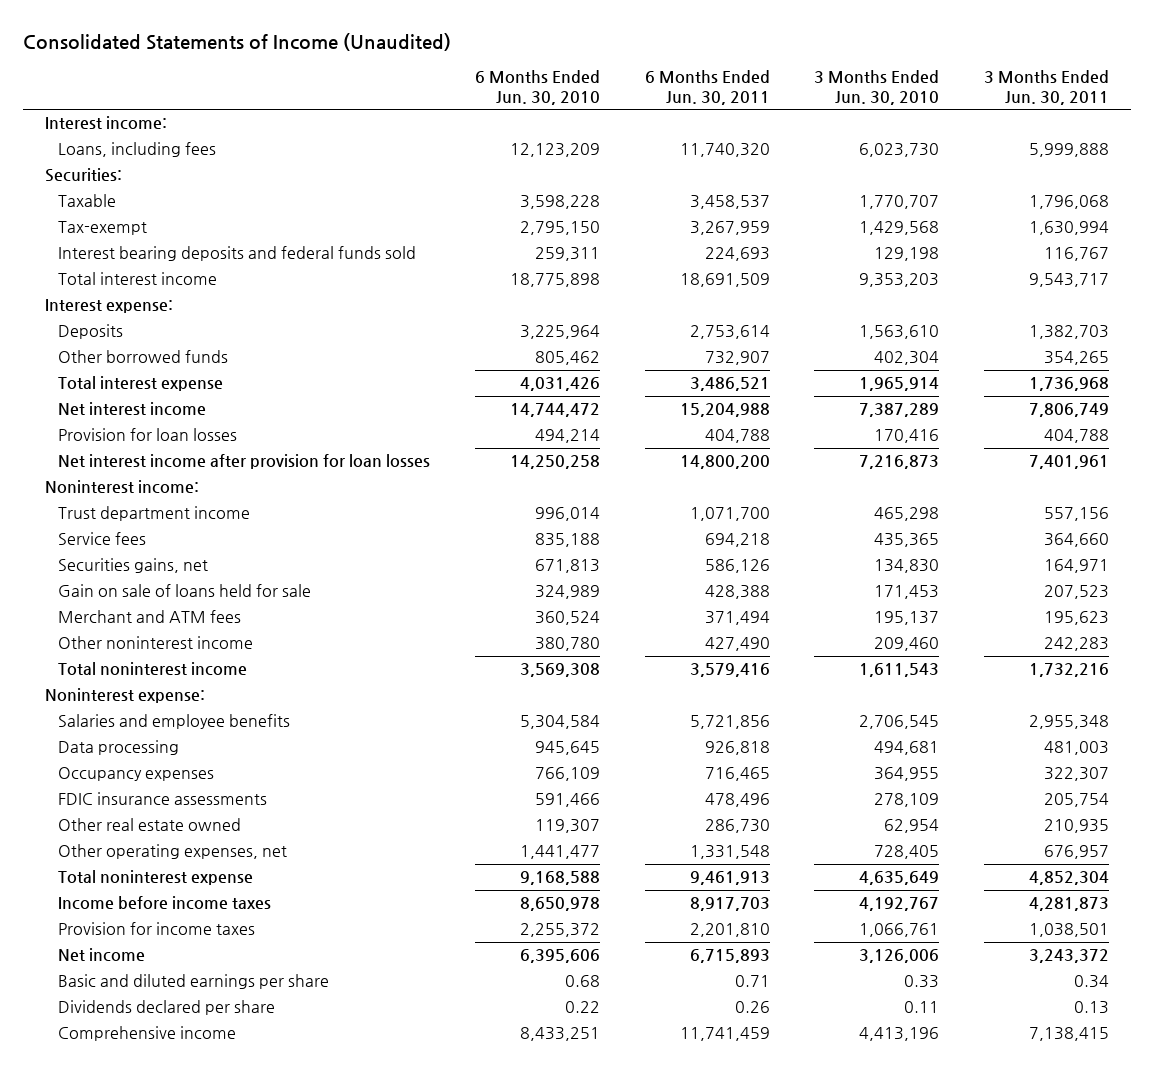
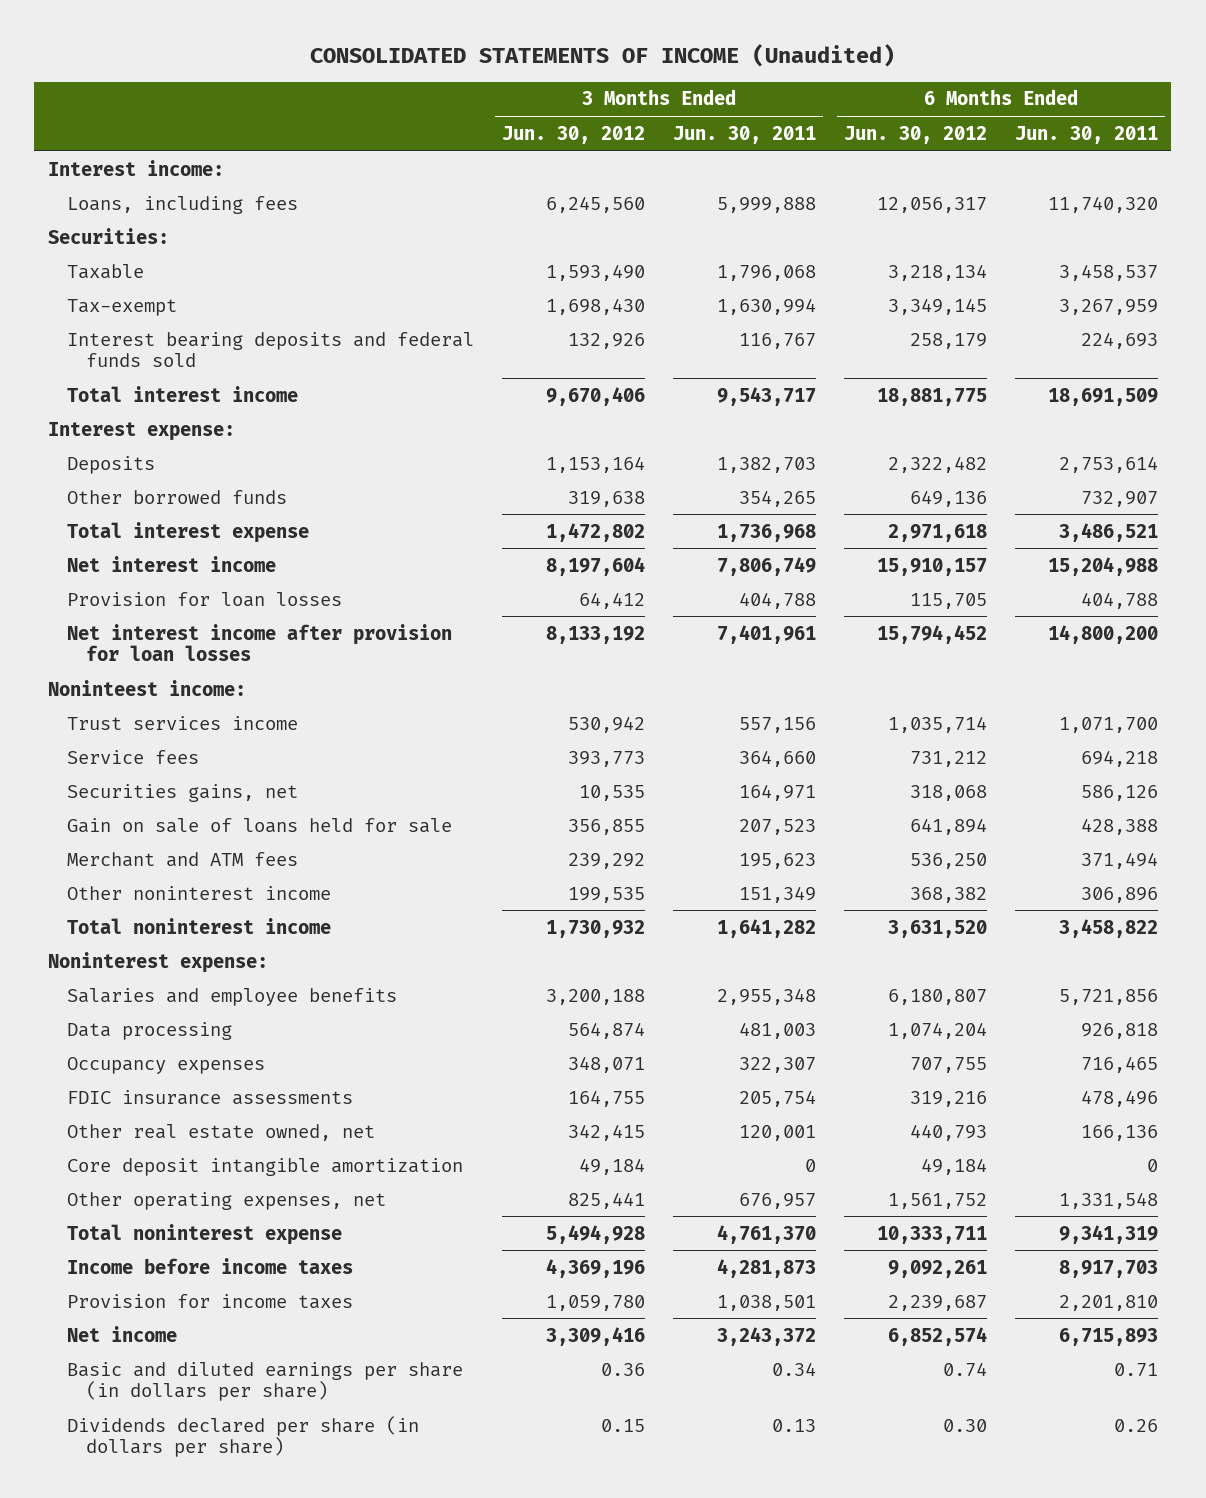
- Consolidated Statements of Income (Unaudited)
+ CONSOLIDATED STATEMENTS OF INCOME (Unaudited)
- | 6 Months Ended Jun. 30, 2010 | 6 Months Ended Jun. 30, 2011 | 3 Months Ended Jun. 30, 2010 | 3 Months Ended Jun. 30, 2011
+ | 3 Months Ended Jun. 30, 2012 | 3 Months Ended Jun. 30, 2011 | 6 Months Ended Jun. 30, 2012 | 6 Months Ended Jun. 30, 2011
- Noninterest income:
- Trust department income | 996,014 | 1,071,700 | 465,298 | 557,156
+ Noninteest income:
+ Trust services income | 530,942 | 557,156 | 1,035,714 | 1,071,700
- Other noninterest income | 380,780 | 427,490 | 209,460 | 242,283
- Total noninterest income | 3,569,308 | 3,579,416 | 1,611,543 | 1,732,216
+ Other noninterest income | 199,535 | 151,349 | 368,382 | 306,896
+ Total noninterest income | 1,730,932 | 1,641,282 | 3,631,520 | 3,458,822
- Other real estate owned | 119,307 | 286,730 | 62,954 | 210,935
+ Other real estate owned, net | 342,415 | 120,001 | 440,793 | 166,136
+ Core deposit intangible amortization | 49,184 | 0 | 49,184 | 0
- Total noninterest expense | 9,168,588 | 9,461,913 | 4,635,649 | 4,852,304
+ Total noninterest expense | 5,494,928 | 4,761,370 | 10,333,711 | 9,341,319
- Basic and diluted earnings per share | 0.68 | 0.71 | 0.33 | 0.34
- Dividends declared per share | 0.22 | 0.26 | 0.11 | 0.13
- Comprehensive income | 8,433,251 | 11,741,459 | 4,413,196 | 7,138,415
+ Basic and diluted earnings per share (in dollars per share) | 0.36 | 0.34 | 0.74 | 0.71
+ Dividends declared per share (in dollars per share) | 0.15 | 0.13 | 0.30 | 0.26

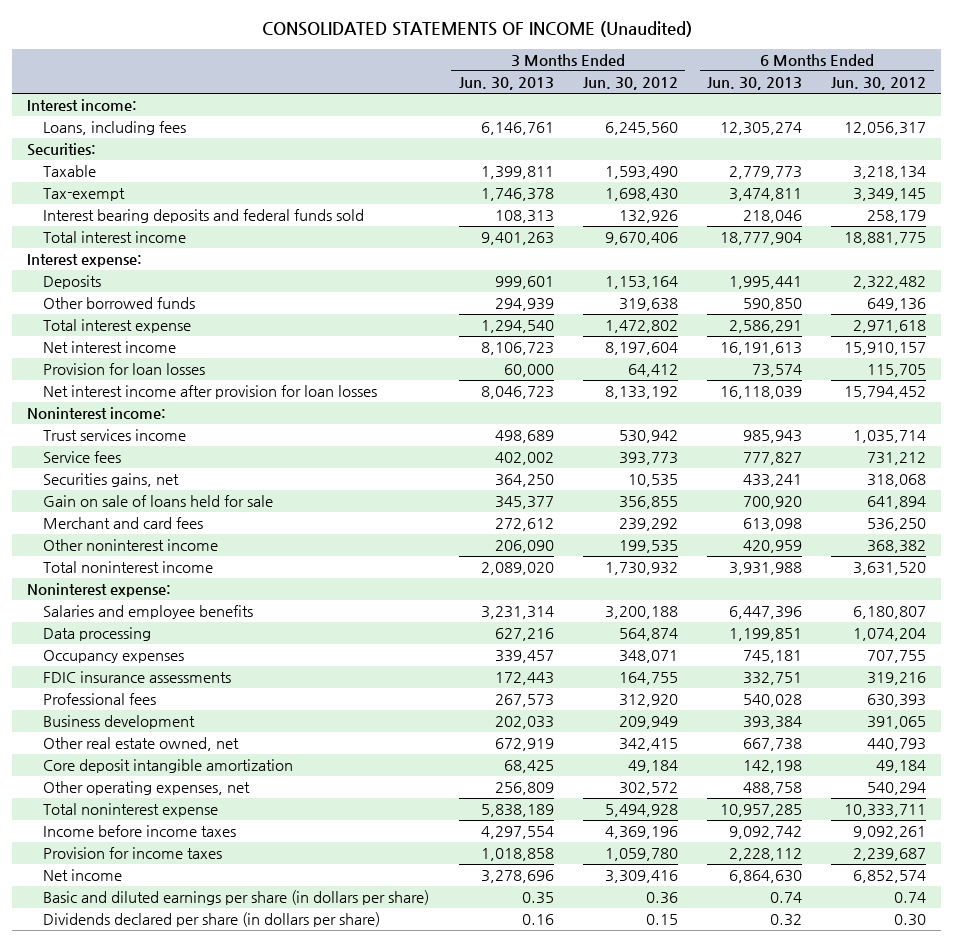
- | 3 Months Ended Jun. 30, 2012 | 3 Months Ended Jun. 30, 2011 | 6 Months Ended Jun. 30, 2012 | 6 Months Ended Jun. 30, 2011
+ | 3 Months Ended Jun. 30, 2013 | 3 Months Ended Jun. 30, 2012 | 6 Months Ended Jun. 30, 2013 | 6 Months Ended Jun. 30, 2012
- Noninteest income:
+ Noninterest income:
- Merchant and ATM fees | 239,292 | 195,623 | 536,250 | 371,494
+ Merchant and card fees | 272,612 | 239,292 | 613,098 | 536,250
+ Professional fees | 267,573 | 312,920 | 540,028 | 630,393
+ Business development | 202,033 | 209,949 | 393,384 | 391,065
- Other operating expenses, net | 825,441 | 676,957 | 1,561,752 | 1,331,548
+ Other operating expenses, net | 256,809 | 302,572 | 488,758 | 540,294

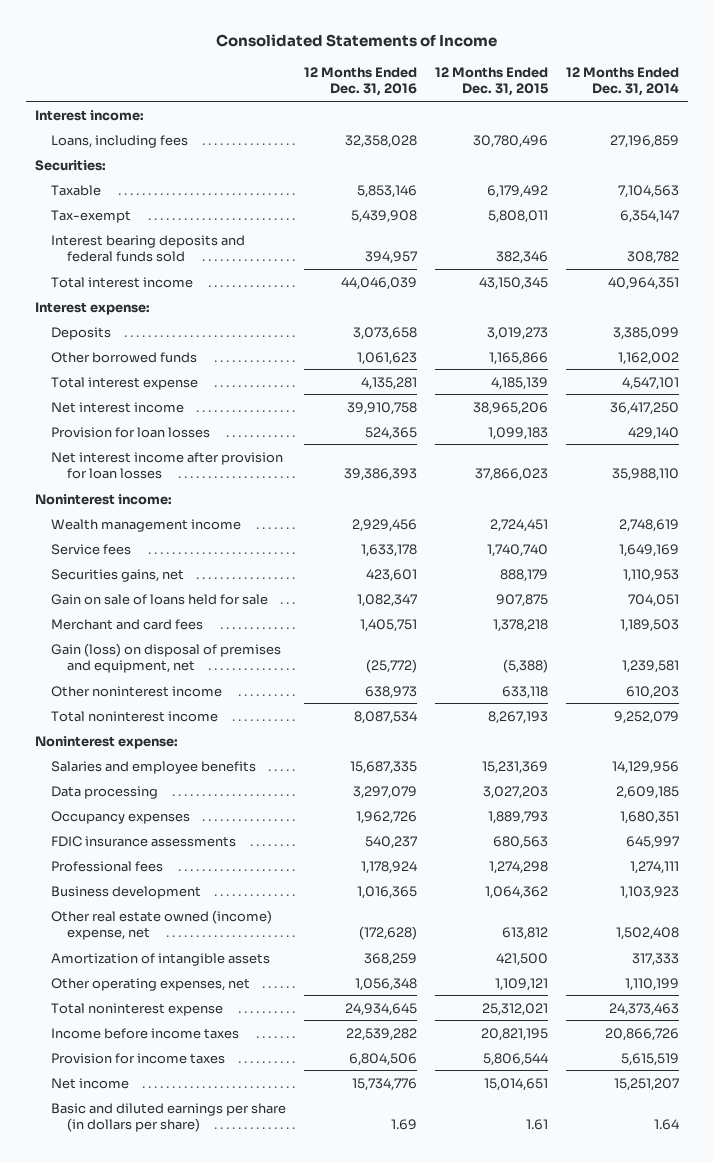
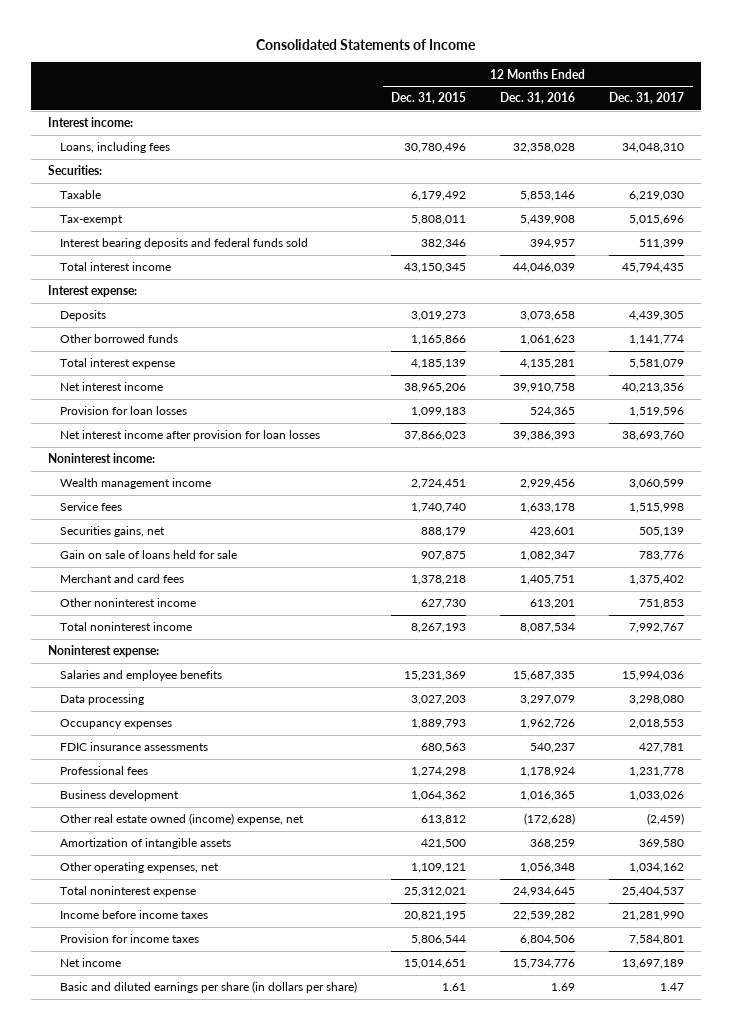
- | 12 Months Ended Dec. 31, 2016 | 12 Months Ended Dec. 31, 2015 | 12 Months Ended Dec. 31, 2014
+ | 12 Months Ended Dec. 31, 2015 | 12 Months Ended Dec. 31, 2016 | 12 Months Ended Dec. 31, 2017
- Gain (loss) on disposal of premises and equipment, net | (25,772) | (5,388) | 1,239,581
- Other noninterest income | 638,973 | 633,118 | 610,203
+ Other noninterest income | 627,730 | 613,201 | 751,853

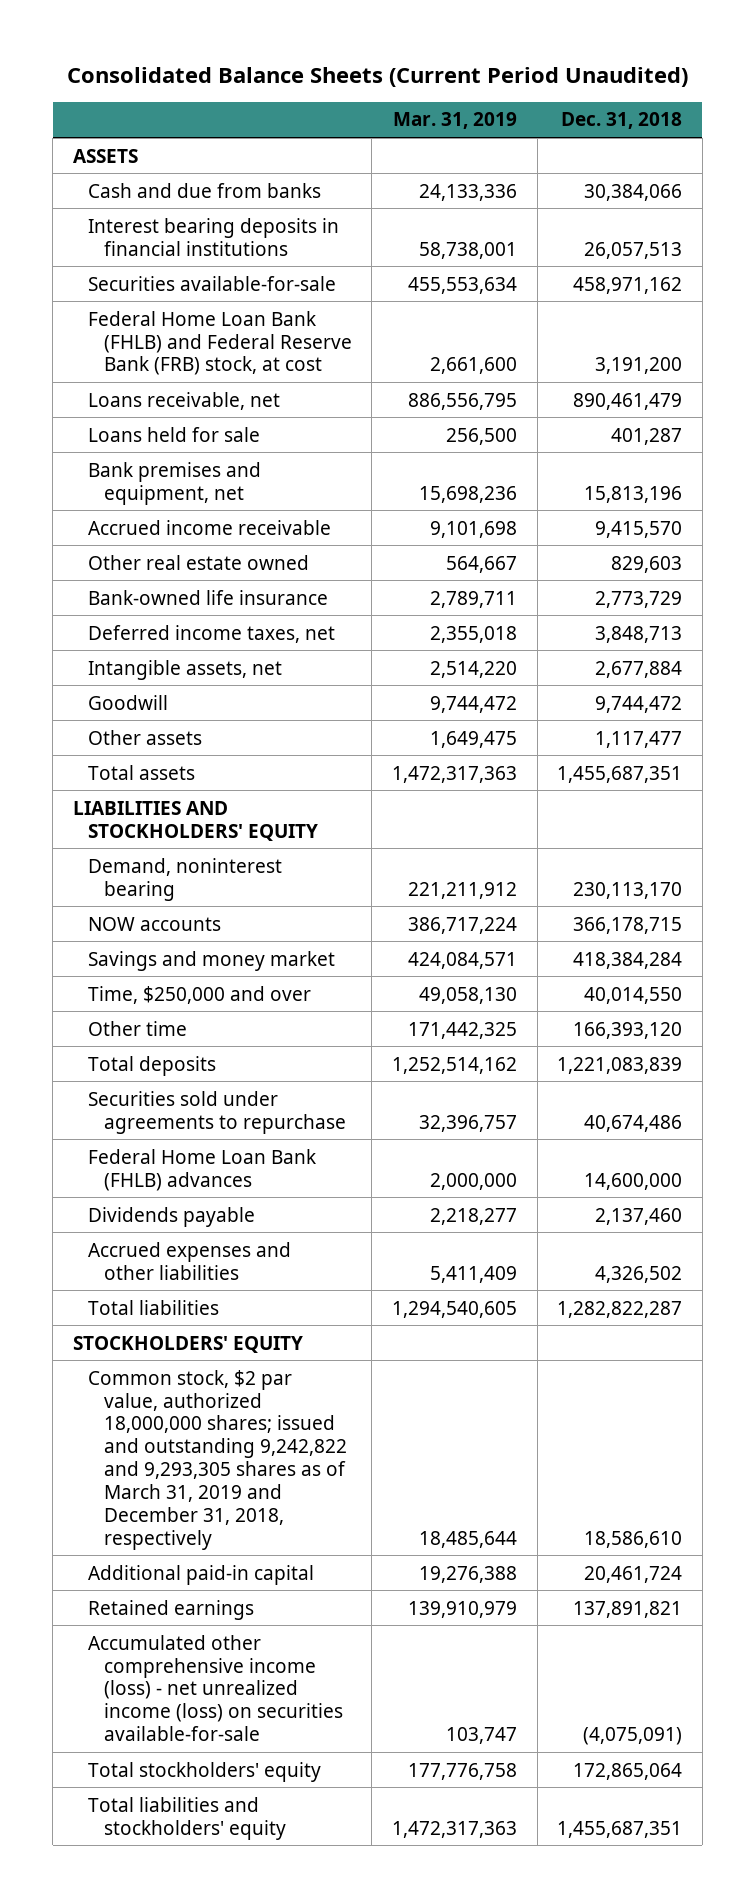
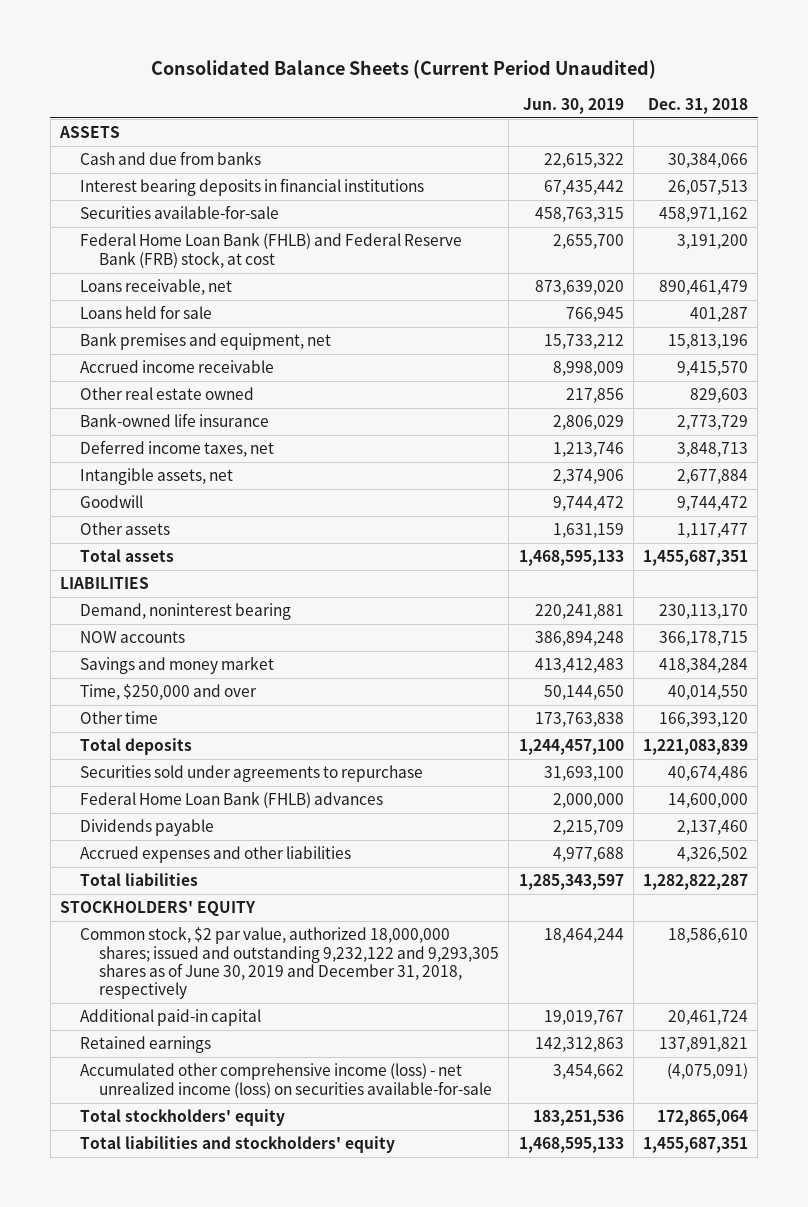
- | Mar. 31, 2019 | Dec. 31, 2018
+ | Jun. 30, 2019 | Dec. 31, 2018
- LIABILITIES AND STOCKHOLDERS' EQUITY
+ LIABILITIES
- Common stock, $2 par value, authorized 18,000,000 shares; issued and outstanding 9,242,822 and 9,293,305 shares as of March 31, 2019 and December 31, 2018, respectively | 18,485,644 | 18,586,610
+ Common stock, $2 par value, authorized 18,000,000 shares; issued and outstanding 9,232,122 and 9,293,305 shares as of June 30, 2019 and December 31, 2018, respectively | 18,464,244 | 18,586,610

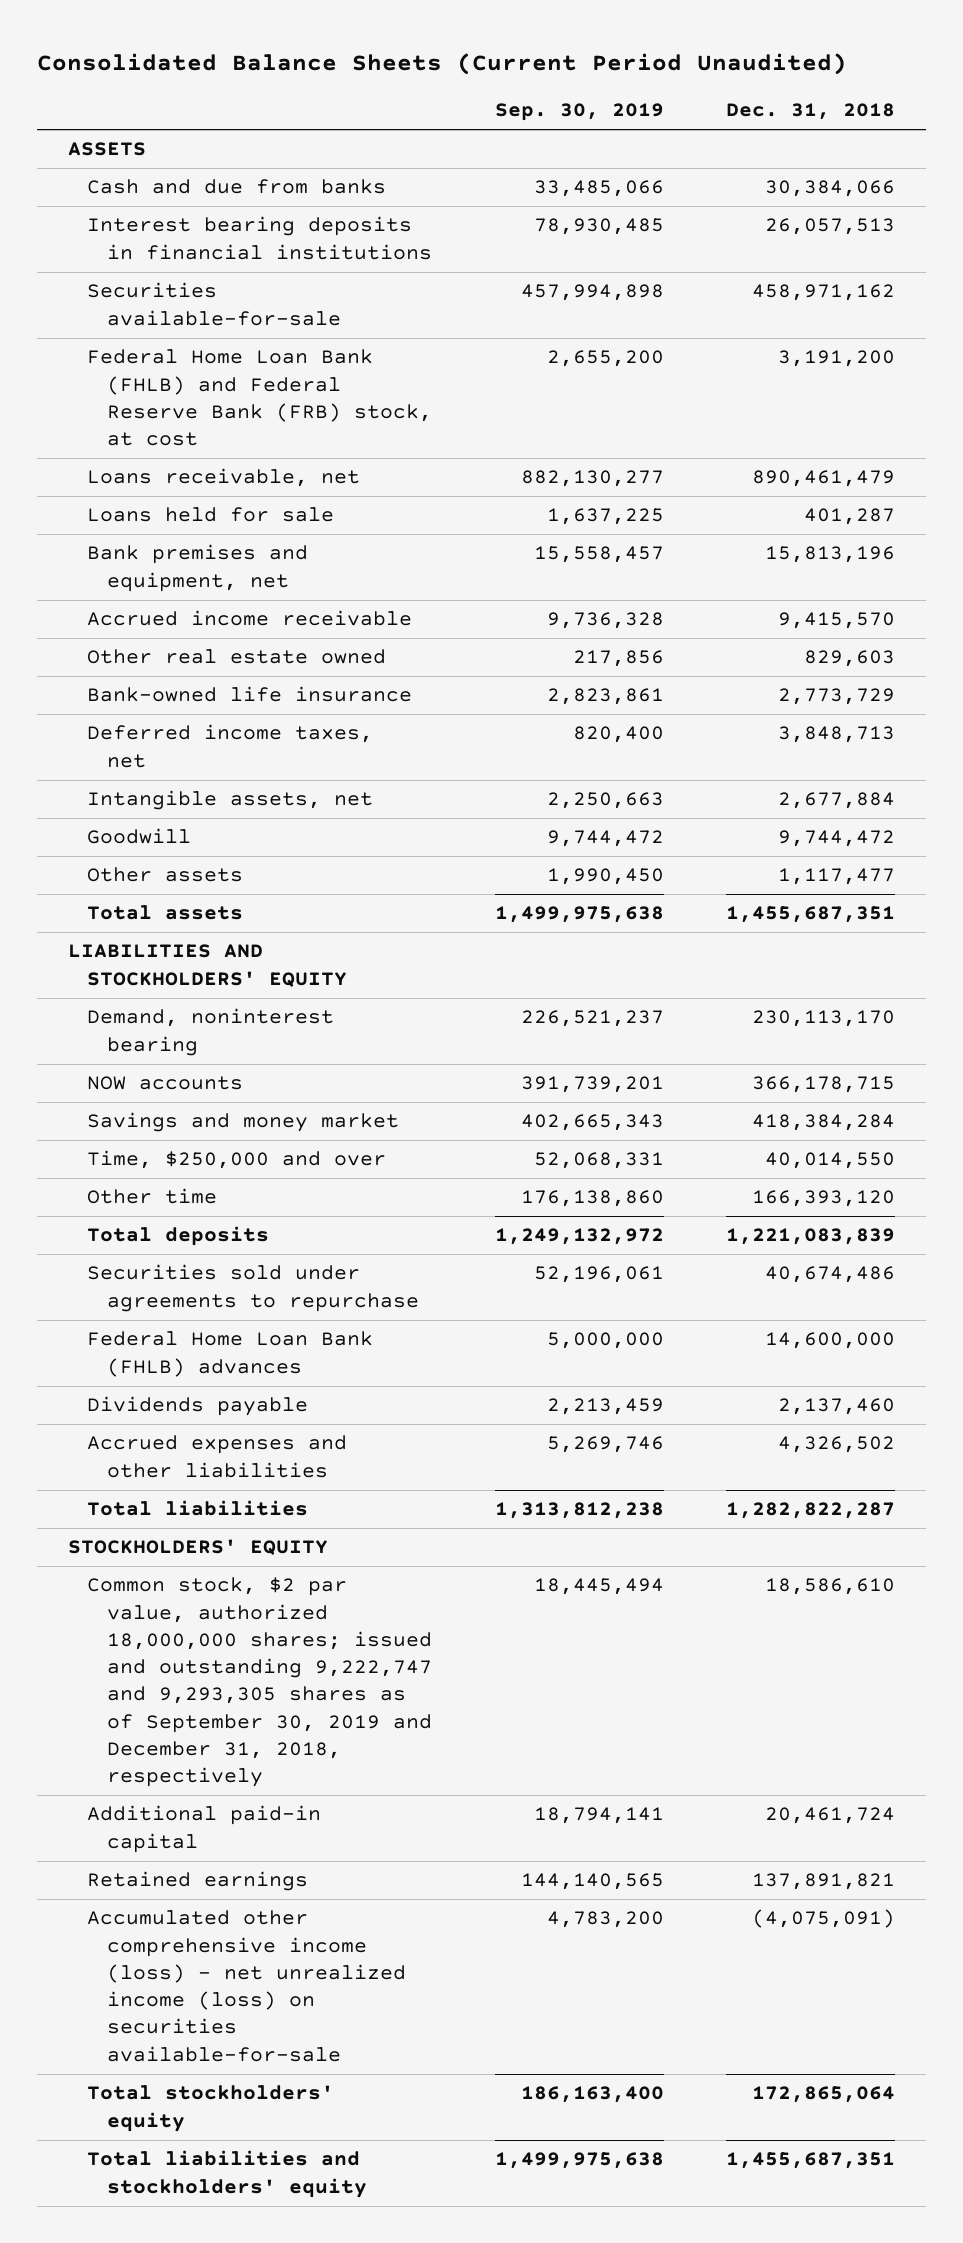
- | Jun. 30, 2019 | Dec. 31, 2018
+ | Sep. 30, 2019 | Dec. 31, 2018
- LIABILITIES
+ LIABILITIES AND STOCKHOLDERS' EQUITY
- Common stock, $2 par value, authorized 18,000,000 shares; issued and outstanding 9,232,122 and 9,293,305 shares as of June 30, 2019 and December 31, 2018, respectively | 18,464,244 | 18,586,610
+ Common stock, $2 par value, authorized 18,000,000 shares; issued and outstanding 9,222,747 and 9,293,305 shares as of September 30, 2019 and December 31, 2018, respectively | 18,445,494 | 18,586,610

